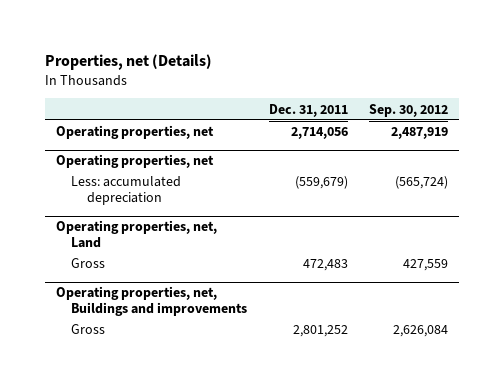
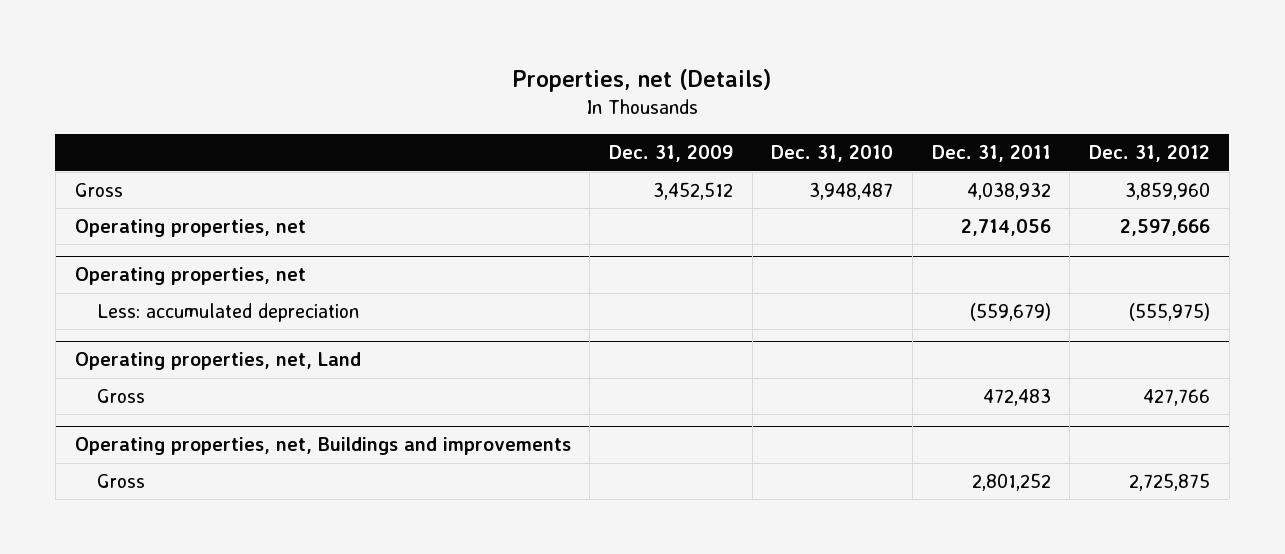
- | Dec. 31, 2011 | Sep. 30, 2012
+ | Dec. 31, 2009 | Dec. 31, 2010 | Dec. 31, 2011 | Dec. 31, 2012
+ Gross | 3,452,512 | 3,948,487 | 4,038,932 | 3,859,960

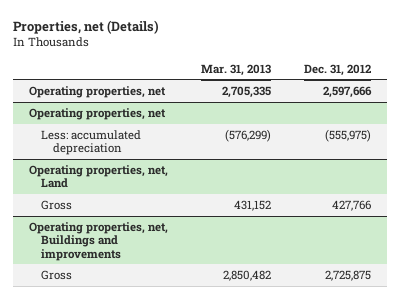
- | Dec. 31, 2009 | Dec. 31, 2010 | Dec. 31, 2011 | Dec. 31, 2012
+ | Mar. 31, 2013 | Dec. 31, 2012
- Gross | 3,452,512 | 3,948,487 | 4,038,932 | 3,859,960

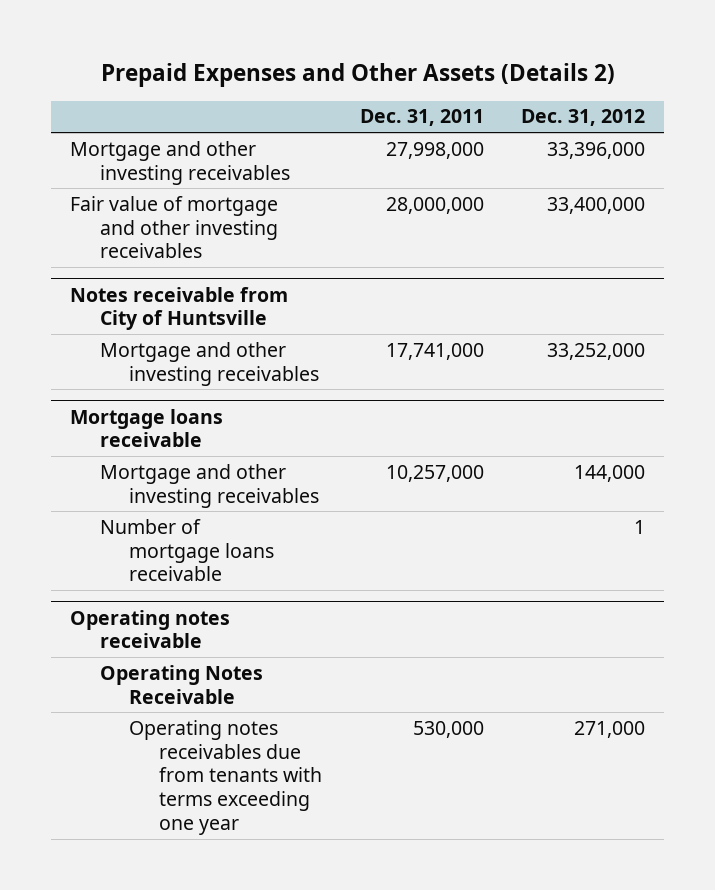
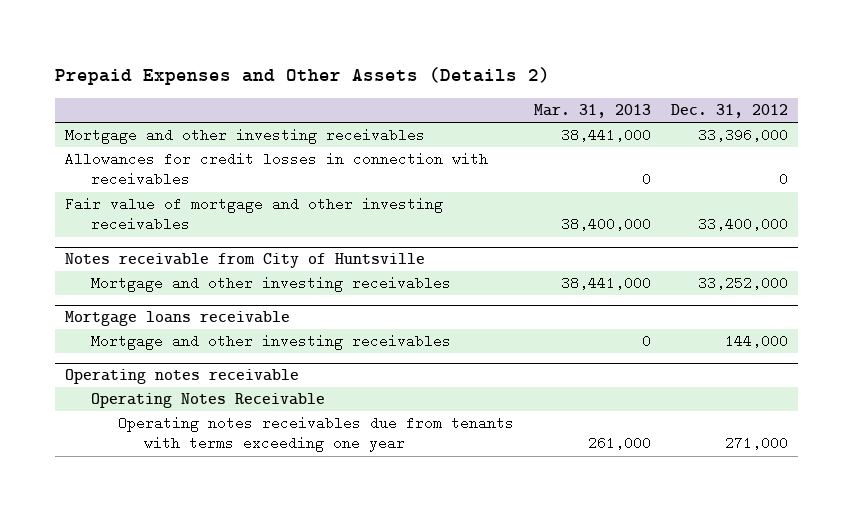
- | Dec. 31, 2011 | Dec. 31, 2012
+ | Mar. 31, 2013 | Dec. 31, 2012
+ Allowances for credit losses in connection with receivables | 0 | 0
@ Mortgage loans receivable
- Number of mortgage loans receivable | | 1

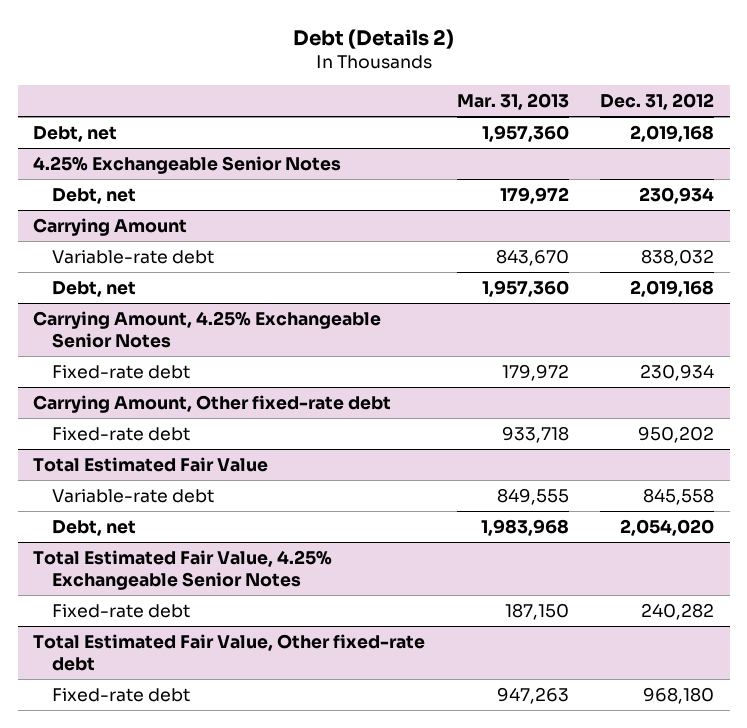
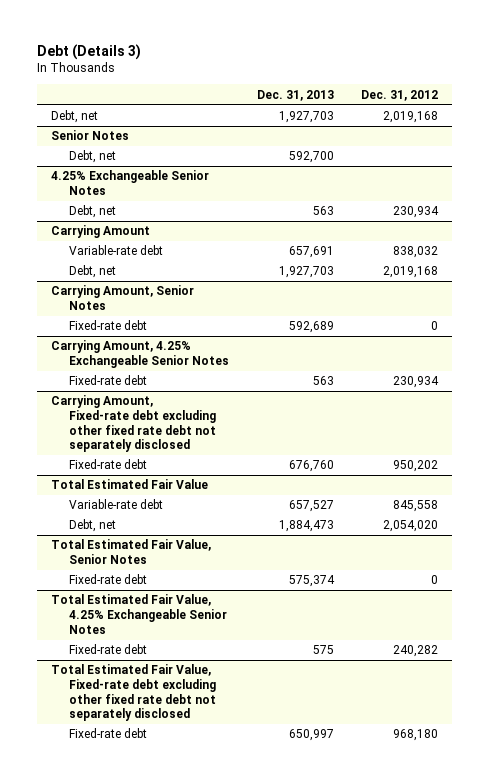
- Debt (Details 2)
+ Debt (Details 3)
- | Mar. 31, 2013 | Dec. 31, 2012
+ | Dec. 31, 2013 | Dec. 31, 2012
+ Senior Notes
+ Debt, net | 592,700 |
+ Carrying Amount, Senior Notes
+ Fixed-rate debt | 592,689 | 0
- Carrying Amount, Other fixed-rate debt
+ Carrying Amount, Fixed-rate debt excluding other fixed rate debt not separately disclosed
+ Total Estimated Fair Value, Senior Notes
+ Fixed-rate debt | 575,374 | 0
- Total Estimated Fair Value, Other fixed-rate debt
+ Total Estimated Fair Value, Fixed-rate debt excluding other fixed rate debt not separately disclosed

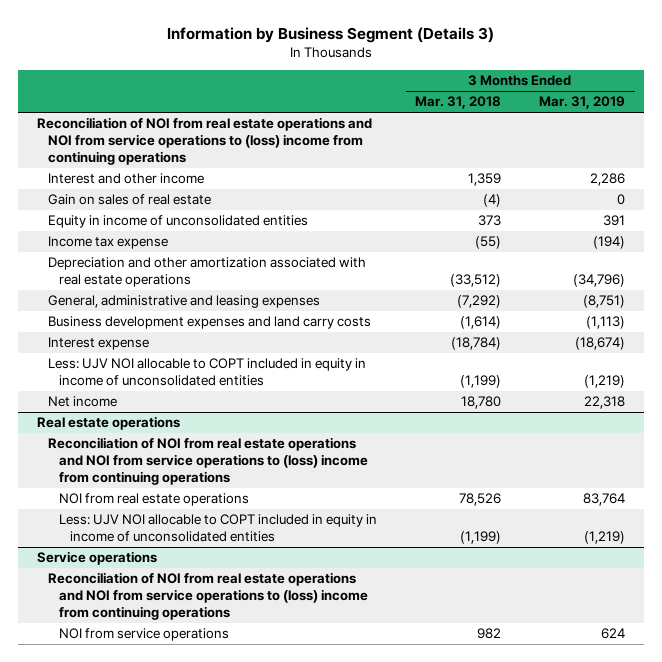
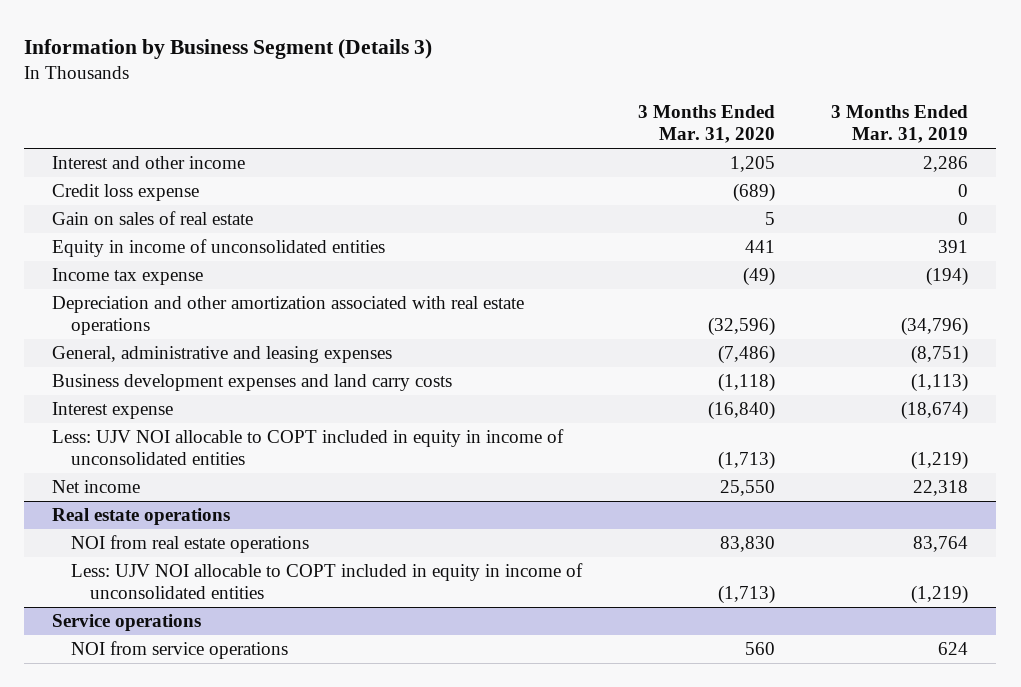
- | 3 Months Ended Mar. 31, 2018 | 3 Months Ended Mar. 31, 2019
+ | 3 Months Ended Mar. 31, 2020 | 3 Months Ended Mar. 31, 2019
- Reconciliation of NOI from real estate operations and NOI from service operations to (loss) income from continuing operations
+ Credit loss expense | (689) | 0
@ Real estate operations
- Reconciliation of NOI from real estate operations and NOI from service operations to (loss) income from continuing operations
@ Service operations
- Reconciliation of NOI from real estate operations and NOI from service operations to (loss) income from continuing operations

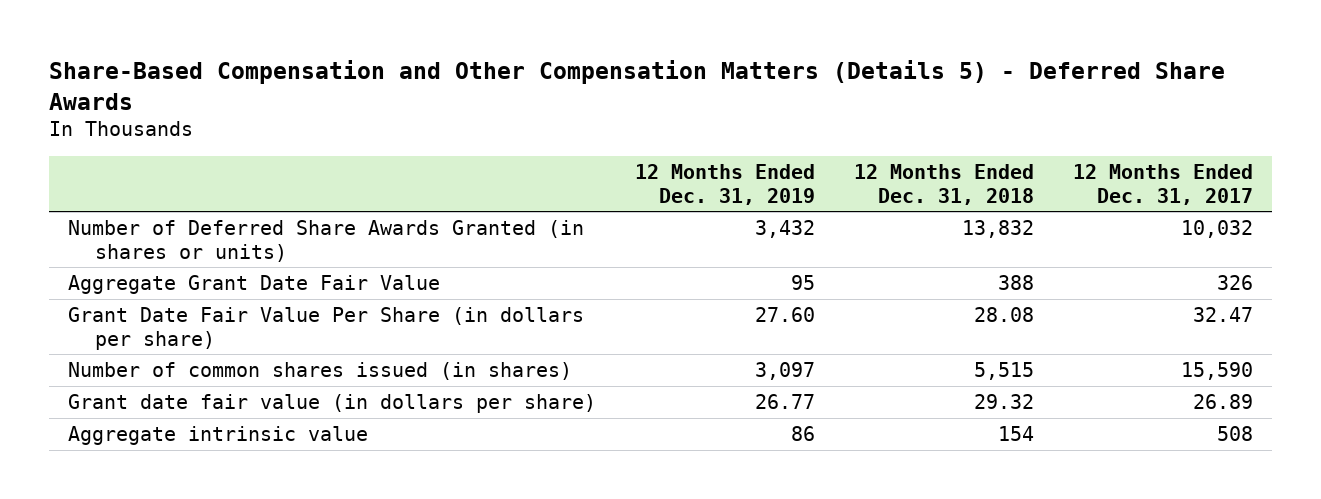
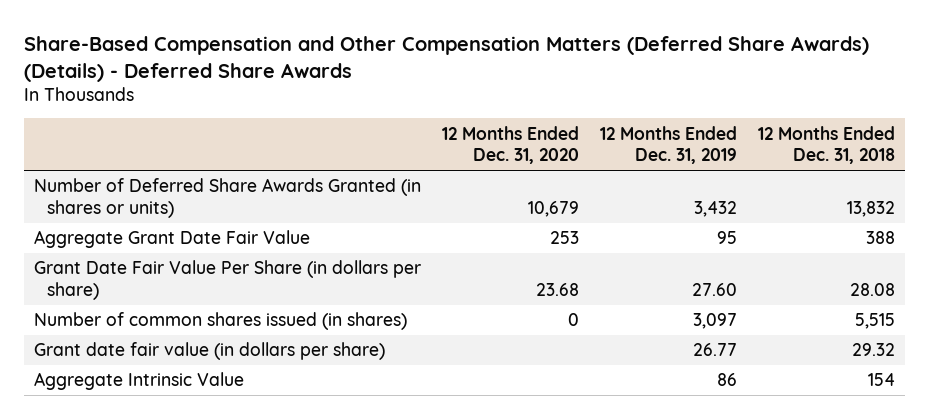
- Share-Based Compensation and Other Compensation Matters (Details 5) - Deferred Share Awards
+ Share-Based Compensation and Other Compensation Matters (Deferred Share Awards) (Details) - Deferred Share Awards
- | 12 Months Ended Dec. 31, 2019 | 12 Months Ended Dec. 31, 2018 | 12 Months Ended Dec. 31, 2017
+ | 12 Months Ended Dec. 31, 2020 | 12 Months Ended Dec. 31, 2019 | 12 Months Ended Dec. 31, 2018
- Aggregate intrinsic value | 86 | 154 | 508
+ Aggregate Intrinsic Value | | 86 | 154

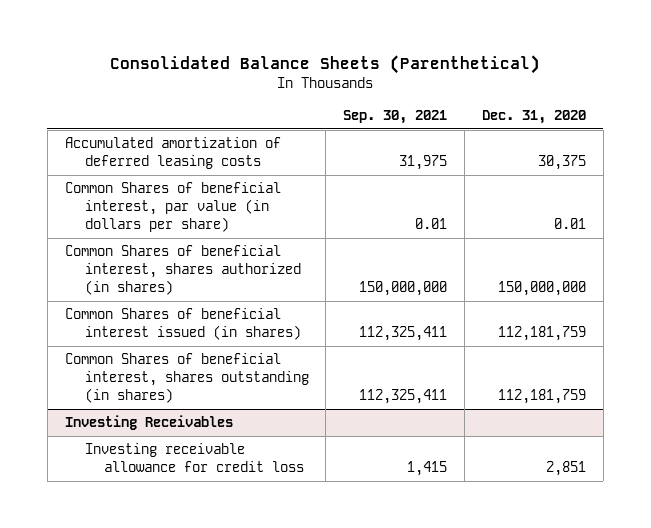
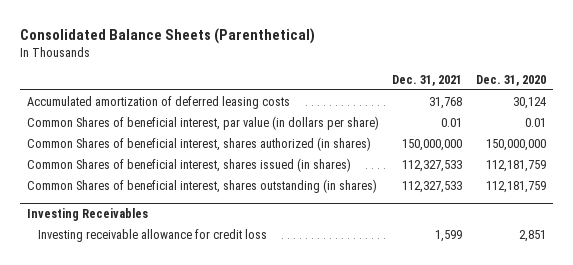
- | Sep. 30, 2021 | Dec. 31, 2020
+ | Dec. 31, 2021 | Dec. 31, 2020
- Accumulated amortization of deferred leasing costs | 31,975 | 30,375
+ Accumulated amortization of deferred leasing costs | 31,768 | 30,124
- Common Shares of beneficial interest issued (in shares) | 112,325,411 | 112,181,759
+ Common Shares of beneficial interest, shares issued (in shares) | 112,327,533 | 112,181,759

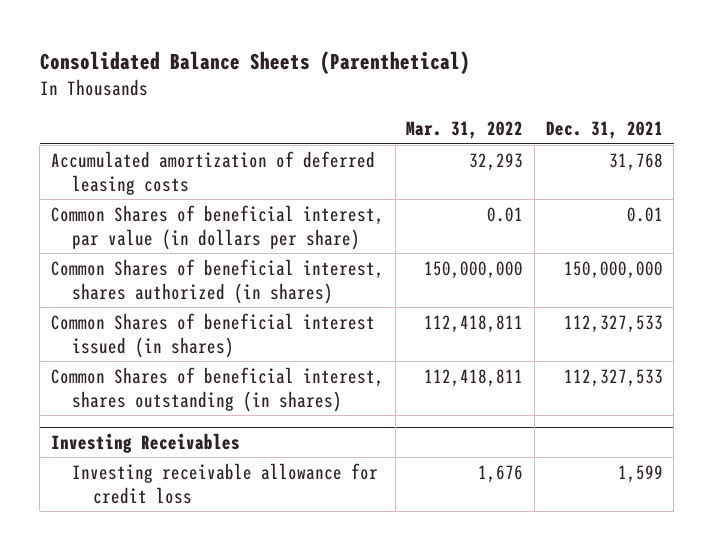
- | Dec. 31, 2021 | Dec. 31, 2020
+ | Mar. 31, 2022 | Dec. 31, 2021
- Common Shares of beneficial interest, shares issued (in shares) | 112,327,533 | 112,181,759
+ Common Shares of beneficial interest issued (in shares) | 112,418,811 | 112,327,533

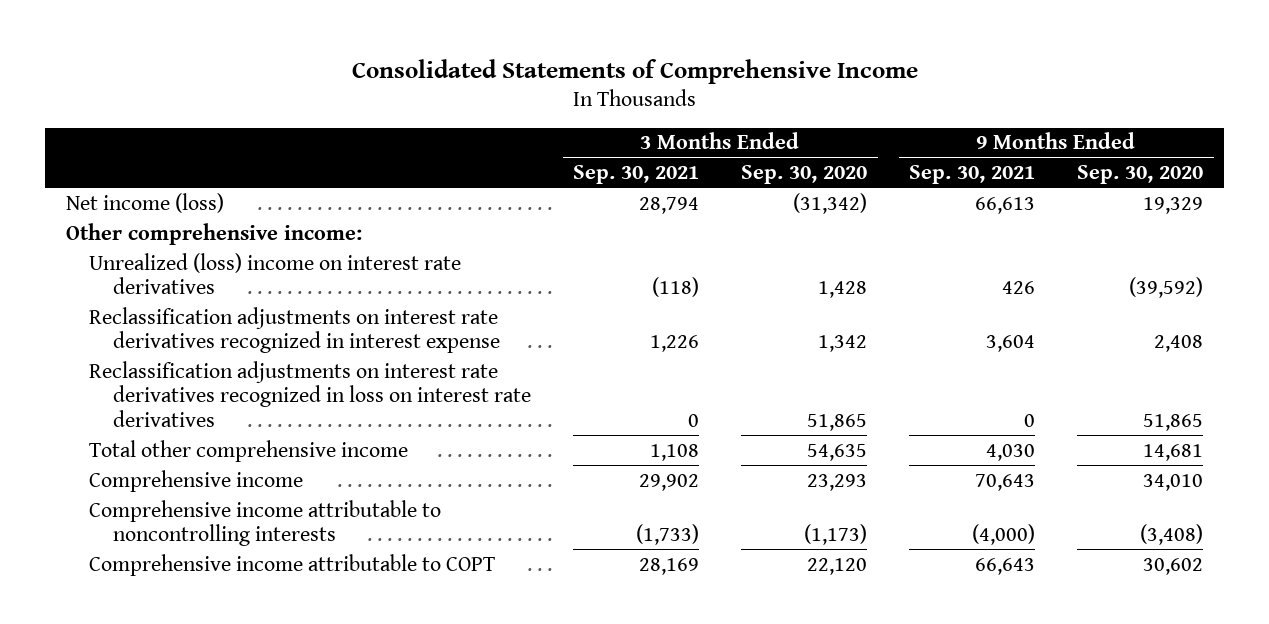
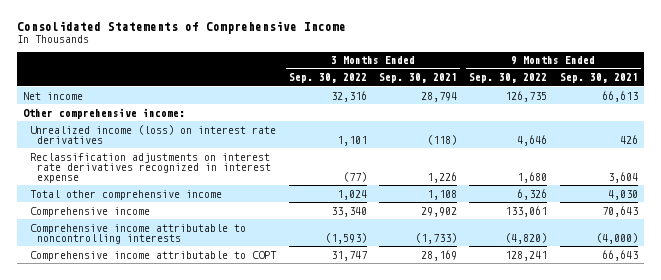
- | 3 Months Ended Sep. 30, 2021 | 3 Months Ended Sep. 30, 2020 | 9 Months Ended Sep. 30, 2021 | 9 Months Ended Sep. 30, 2020
+ | 3 Months Ended Sep. 30, 2022 | 3 Months Ended Sep. 30, 2021 | 9 Months Ended Sep. 30, 2022 | 9 Months Ended Sep. 30, 2021
- Net income (loss) | 28,794 | (31,342) | 66,613 | 19,329
+ Net income | 32,316 | 28,794 | 126,735 | 66,613
- Unrealized (loss) income on interest rate derivatives | (118) | 1,428 | 426 | (39,592)
+ Unrealized income (loss) on interest rate derivatives | 1,101 | (118) | 4,646 | 426
- Reclassification adjustments on interest rate derivatives recognized in loss on interest rate derivatives | 0 | 51,865 | 0 | 51,865

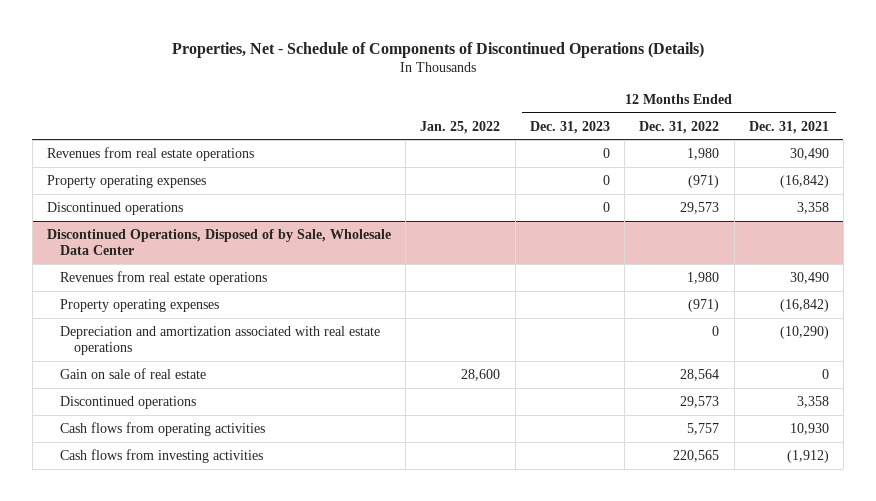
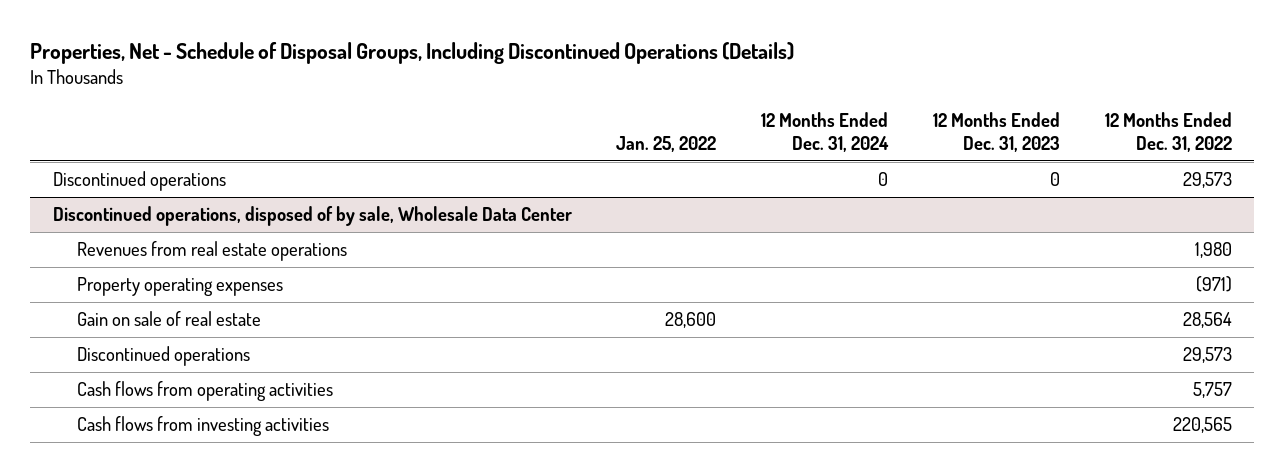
- Properties, Net - Schedule of Components of Discontinued Operations (Details)
+ Properties, Net - Schedule of Disposal Groups, Including Discontinued Operations (Details)
- | Jan. 25, 2022 | 12 Months Ended Dec. 31, 2023 | 12 Months Ended Dec. 31, 2022 | 12 Months Ended Dec. 31, 2021
+ | Jan. 25, 2022 | 12 Months Ended Dec. 31, 2024 | 12 Months Ended Dec. 31, 2023 | 12 Months Ended Dec. 31, 2022
- Revenues from real estate operations | | 0 | 1,980 | 30,490
- Property operating expenses | | 0 | (971) | (16,842)
- Discontinued Operations, Disposed of by Sale, Wholesale Data Center
+ Discontinued operations, disposed of by sale, Wholesale Data Center
- Depreciation and amortization associated with real estate operations | | | 0 | (10,290)

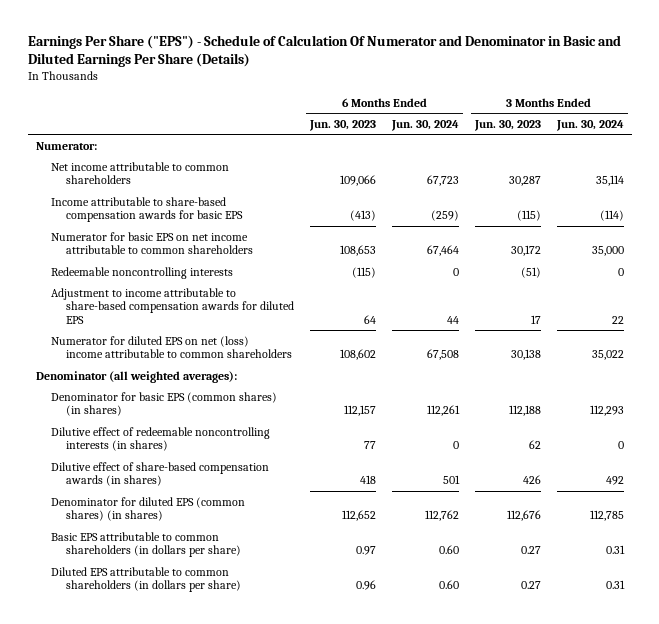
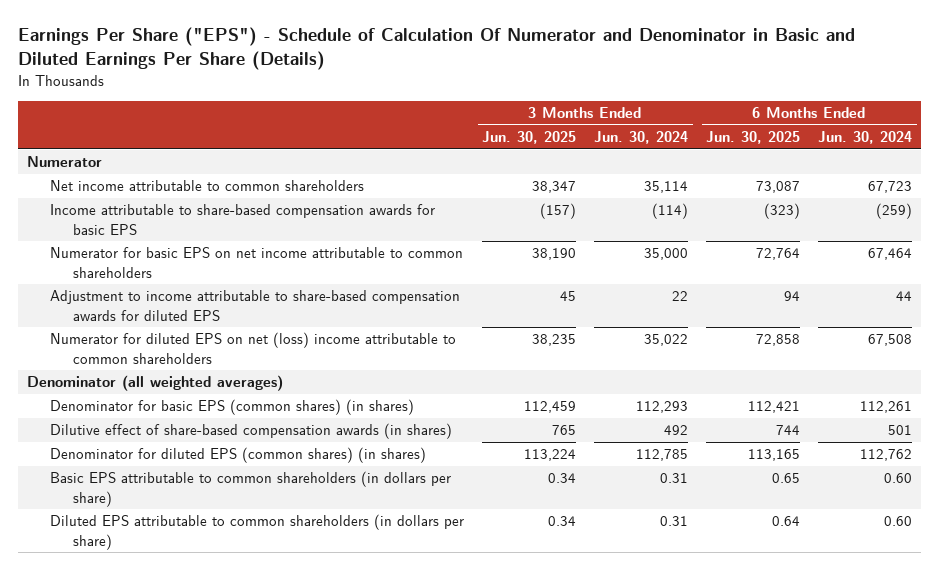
- | 6 Months Ended Jun. 30, 2023 | 6 Months Ended Jun. 30, 2024 | 3 Months Ended Jun. 30, 2023 | 3 Months Ended Jun. 30, 2024
+ | 3 Months Ended Jun. 30, 2025 | 3 Months Ended Jun. 30, 2024 | 6 Months Ended Jun. 30, 2025 | 6 Months Ended Jun. 30, 2024
- Numerator:
+ Numerator
- Redeemable noncontrolling interests | (115) | 0 | (51) | 0
- Denominator (all weighted averages):
+ Denominator (all weighted averages)
- Dilutive effect of redeemable noncontrolling interests (in shares) | 77 | 0 | 62 | 0

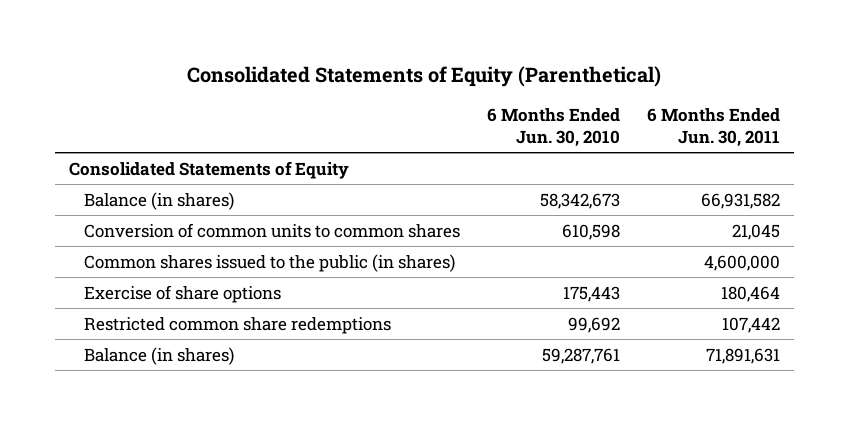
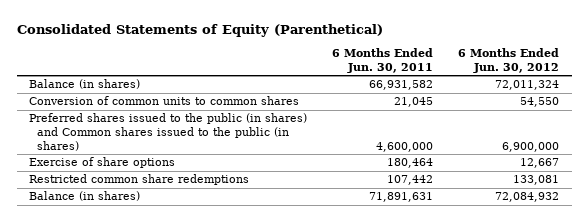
- | 6 Months Ended Jun. 30, 2010 | 6 Months Ended Jun. 30, 2011
+ | 6 Months Ended Jun. 30, 2011 | 6 Months Ended Jun. 30, 2012
- Consolidated Statements of Equity
- Common shares issued to the public (in shares) | | 4,600,000
+ Preferred shares issued to the public (in shares) and Common shares issued to the public (in shares) | 4,600,000 | 6,900,000

